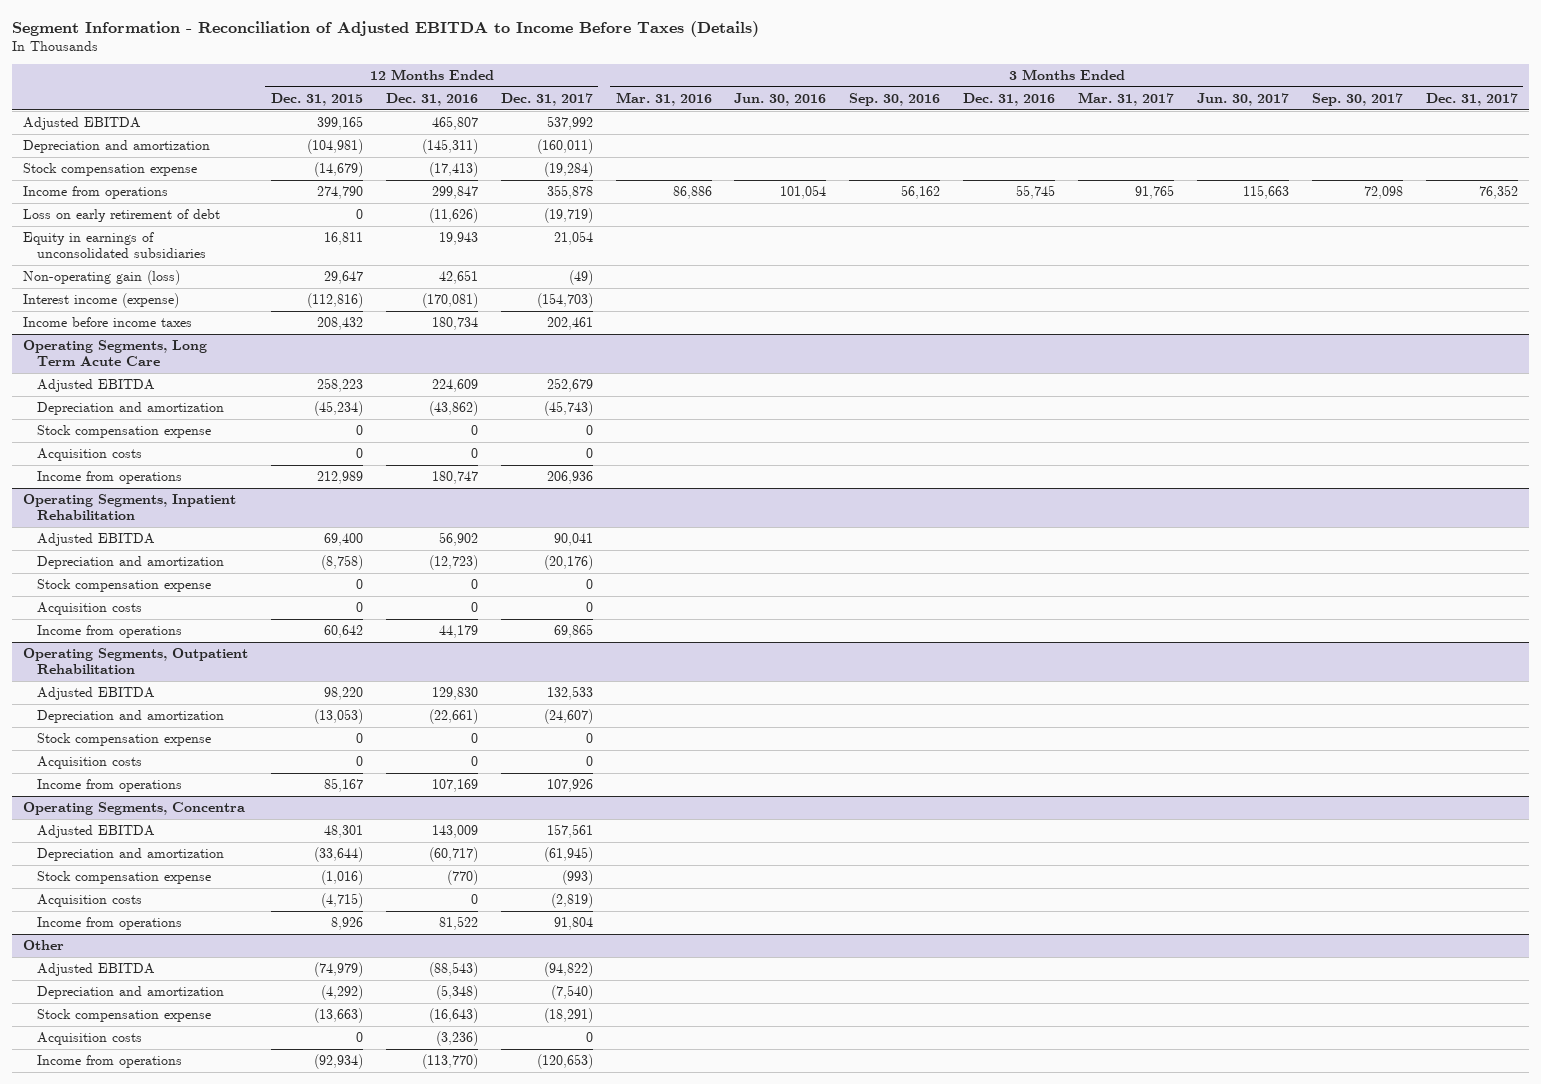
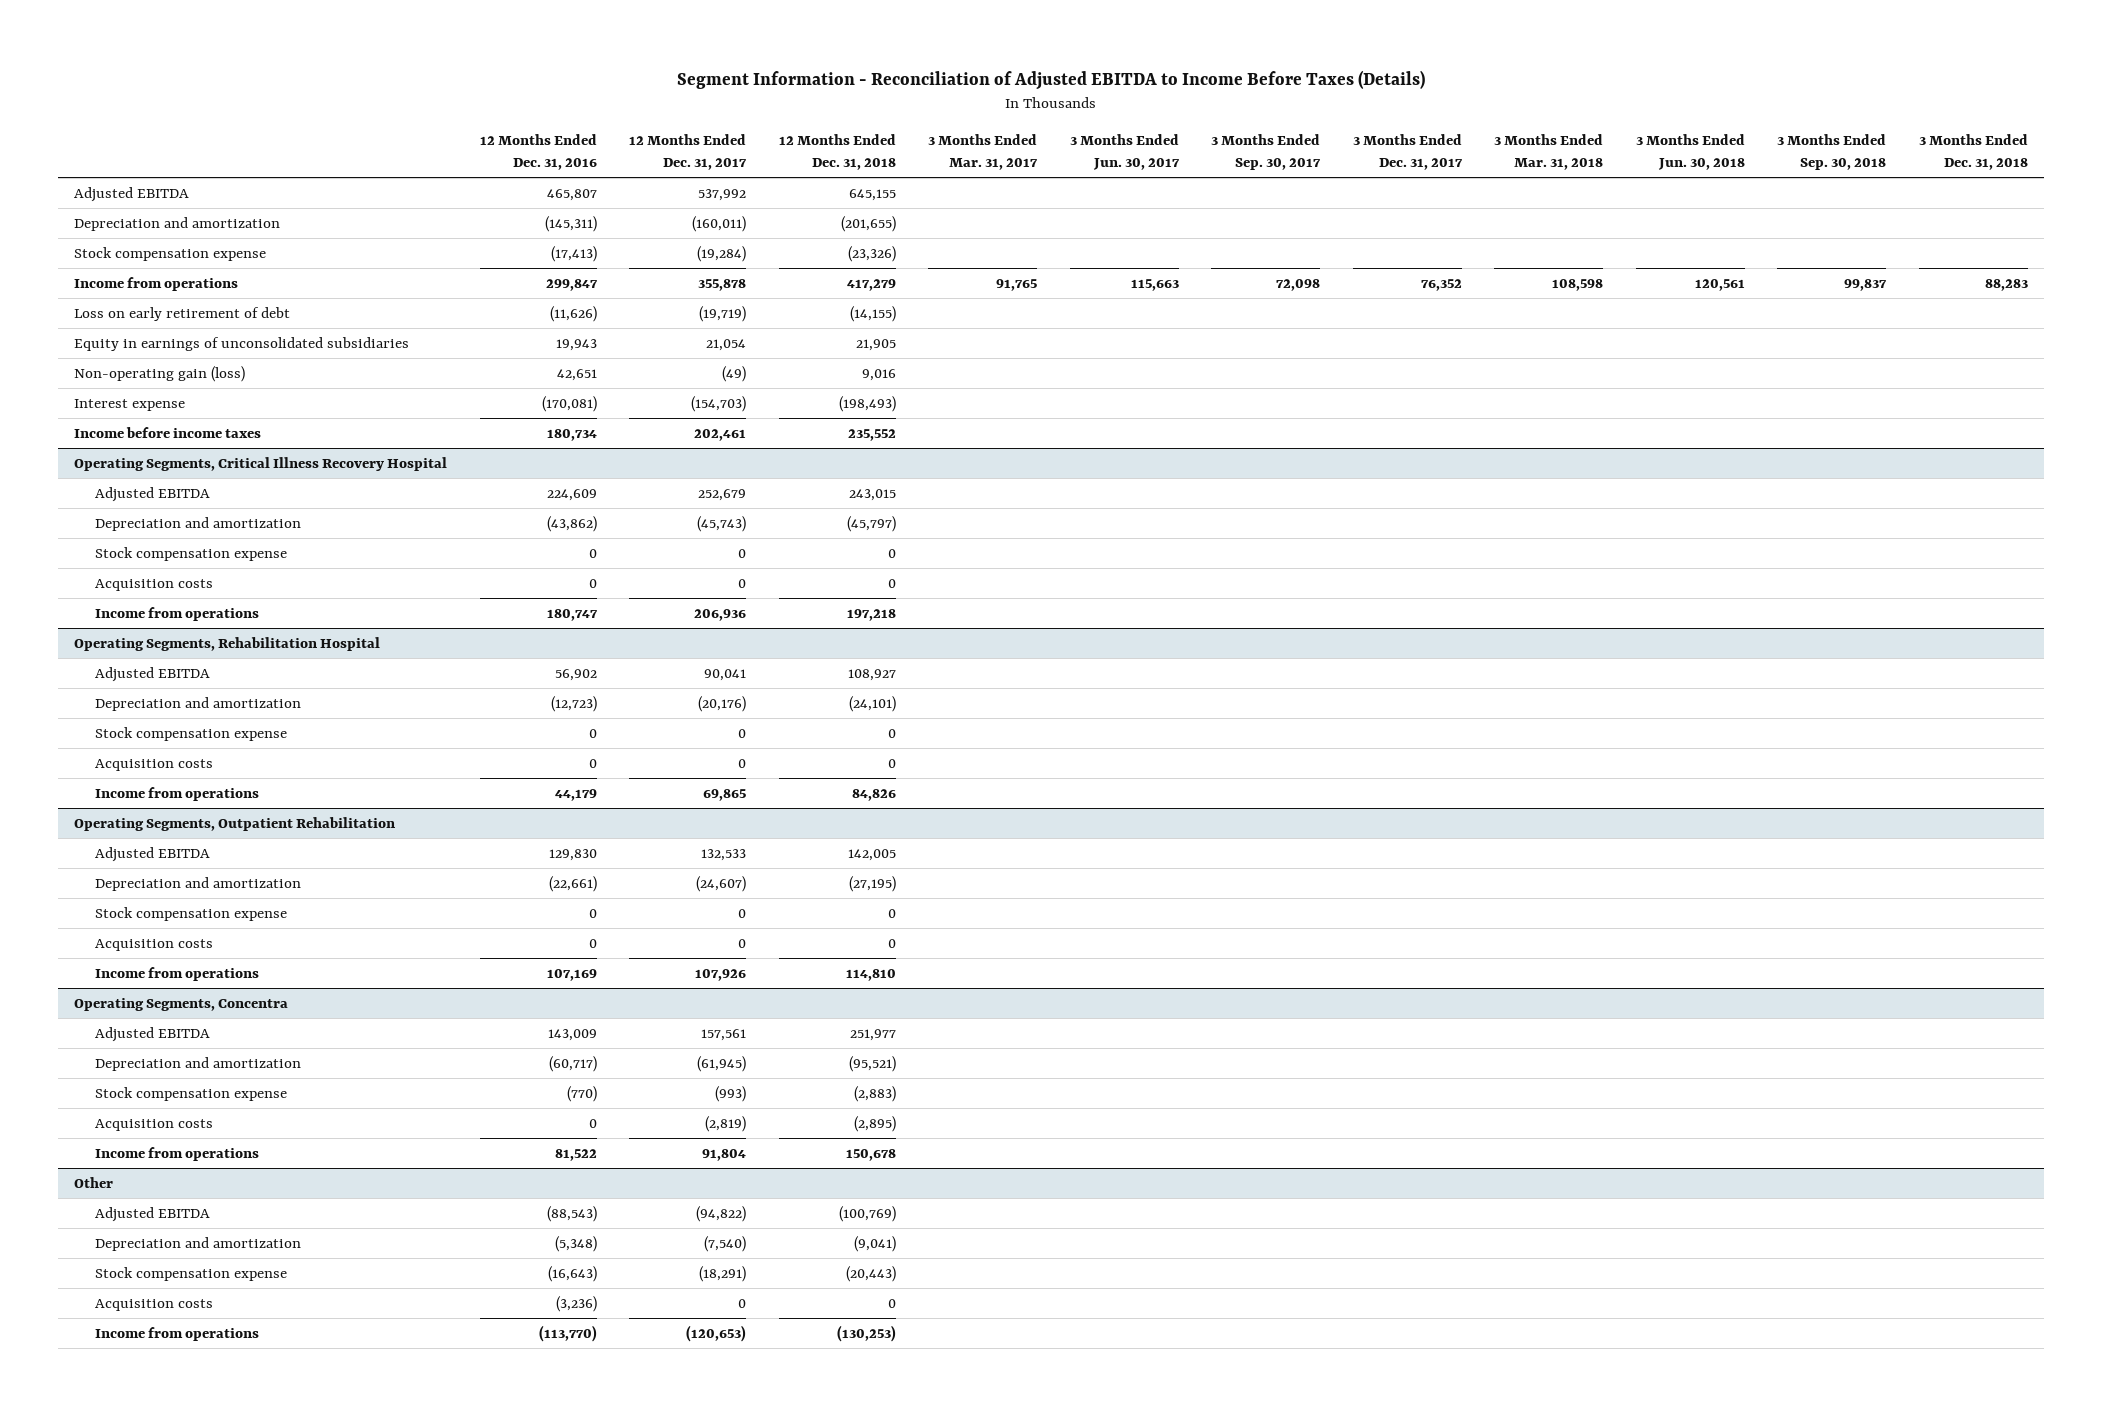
- | 12 Months Ended Dec. 31, 2015 | 12 Months Ended Dec. 31, 2016 | 12 Months Ended Dec. 31, 2017 | 3 Months Ended Mar. 31, 2016 | 3 Months Ended Jun. 30, 2016 | 3 Months Ended Sep. 30, 2016 | 3 Months Ended Dec. 31, 2016 | 3 Months Ended Mar. 31, 2017 | 3 Months Ended Jun. 30, 2017 | 3 Months Ended Sep. 30, 2017 | 3 Months Ended Dec. 31, 2017
+ | 12 Months Ended Dec. 31, 2016 | 12 Months Ended Dec. 31, 2017 | 12 Months Ended Dec. 31, 2018 | 3 Months Ended Mar. 31, 2017 | 3 Months Ended Jun. 30, 2017 | 3 Months Ended Sep. 30, 2017 | 3 Months Ended Dec. 31, 2017 | 3 Months Ended Mar. 31, 2018 | 3 Months Ended Jun. 30, 2018 | 3 Months Ended Sep. 30, 2018 | 3 Months Ended Dec. 31, 2018
- Interest income (expense) | (112,816) | (170,081) | (154,703) | | | | | | | |
+ Interest expense | (170,081) | (154,703) | (198,493) | | | | | | | |
- Operating Segments, Long Term Acute Care
+ Operating Segments, Critical Illness Recovery Hospital
- Operating Segments, Inpatient Rehabilitation
+ Operating Segments, Rehabilitation Hospital

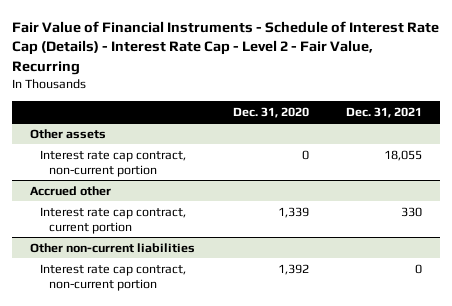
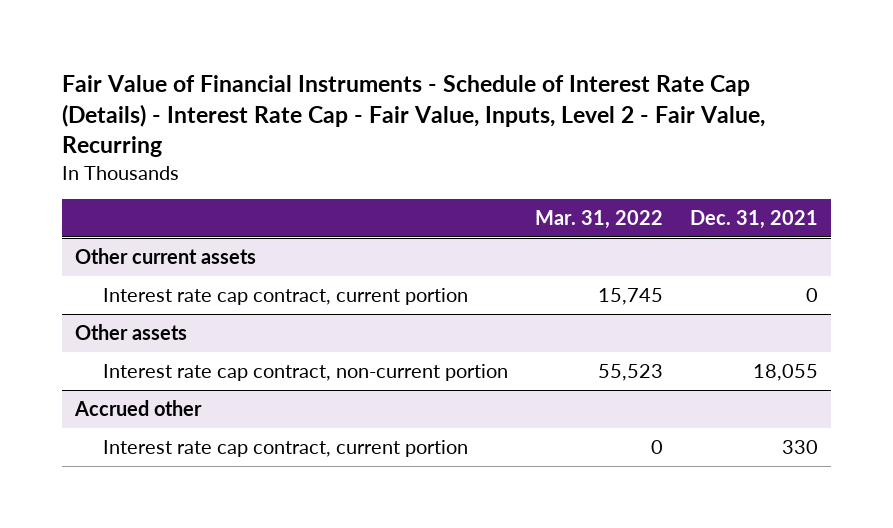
- Fair Value of Financial Instruments - Schedule of Interest Rate Cap (Details) - Interest Rate Cap - Level 2 - Fair Value, Recurring
+ Fair Value of Financial Instruments - Schedule of Interest Rate Cap (Details) - Interest Rate Cap - Fair Value, Inputs, Level 2 - Fair Value, Recurring
- | Dec. 31, 2020 | Dec. 31, 2021
+ | Mar. 31, 2022 | Dec. 31, 2021
+ Other current assets
+ Interest rate cap contract, current portion | 15,745 | 0
- Other non-current liabilities
- Interest rate cap contract, non-current portion | 1,392 | 0

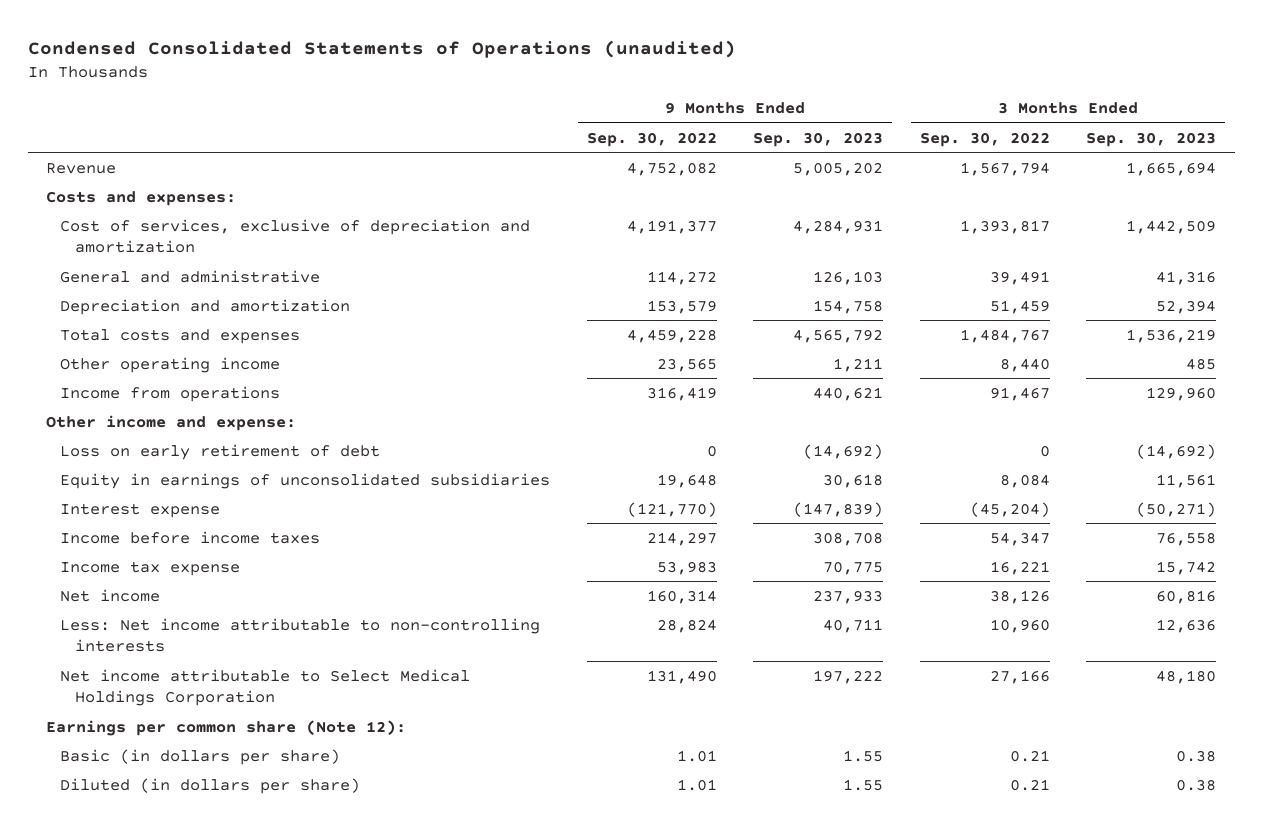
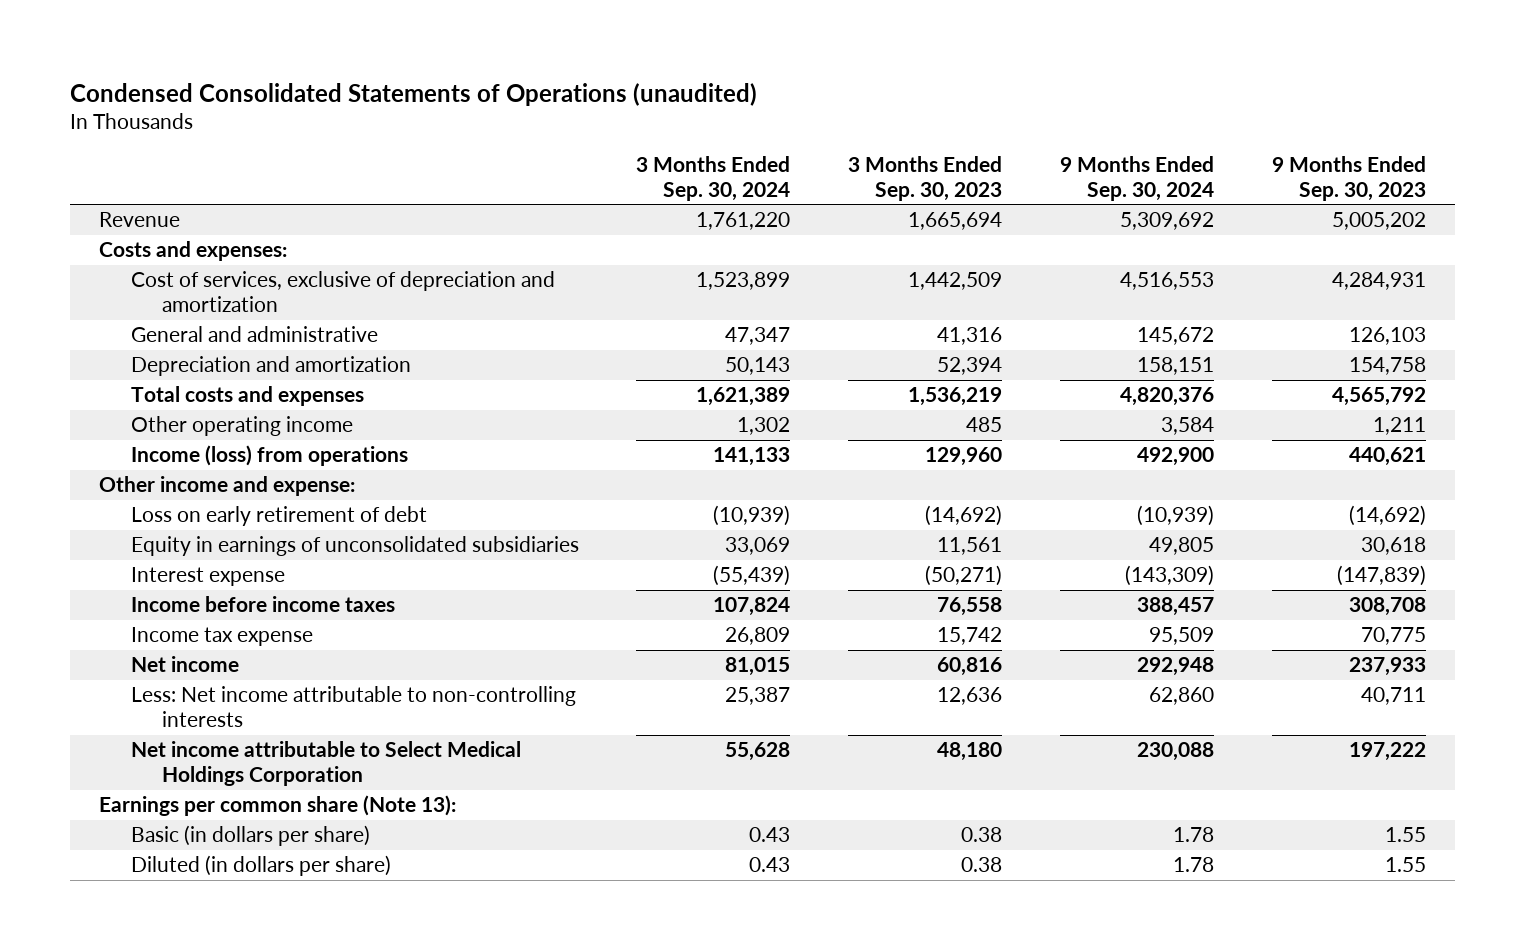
- | 9 Months Ended Sep. 30, 2022 | 9 Months Ended Sep. 30, 2023 | 3 Months Ended Sep. 30, 2022 | 3 Months Ended Sep. 30, 2023
+ | 3 Months Ended Sep. 30, 2024 | 3 Months Ended Sep. 30, 2023 | 9 Months Ended Sep. 30, 2024 | 9 Months Ended Sep. 30, 2023
- Income from operations | 316,419 | 440,621 | 91,467 | 129,960
+ Income (loss) from operations | 141,133 | 129,960 | 492,900 | 440,621
- Earnings per common share (Note 12):
+ Earnings per common share (Note 13):

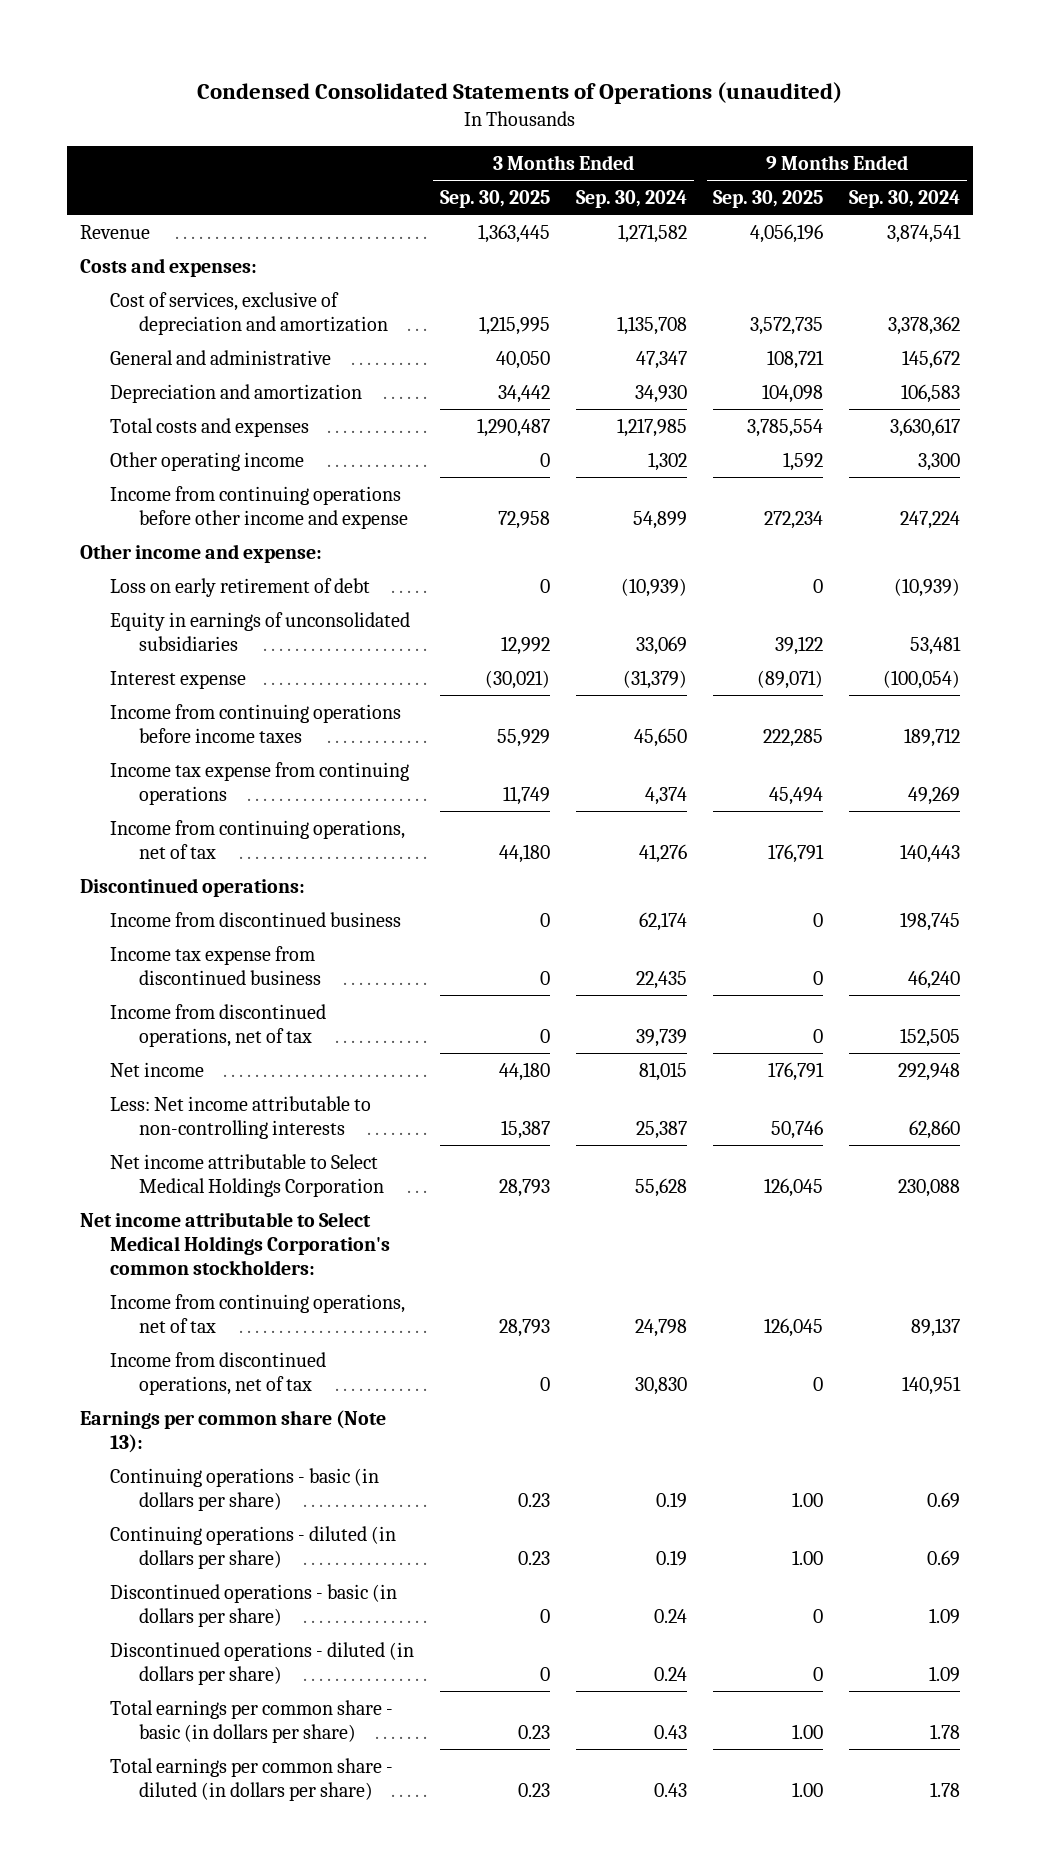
- | 3 Months Ended Sep. 30, 2024 | 3 Months Ended Sep. 30, 2023 | 9 Months Ended Sep. 30, 2024 | 9 Months Ended Sep. 30, 2023
+ | 3 Months Ended Sep. 30, 2025 | 3 Months Ended Sep. 30, 2024 | 9 Months Ended Sep. 30, 2025 | 9 Months Ended Sep. 30, 2024
- Revenue | 1,761,220 | 1,665,694 | 5,309,692 | 5,005,202
+ Revenue | 1,363,445 | 1,271,582 | 4,056,196 | 3,874,541
- Cost of services, exclusive of depreciation and amortization | 1,523,899 | 1,442,509 | 4,516,553 | 4,284,931
+ Cost of services, exclusive of depreciation and amortization | 1,215,995 | 1,135,708 | 3,572,735 | 3,378,362
- Depreciation and amortization | 50,143 | 52,394 | 158,151 | 154,758
- Total costs and expenses | 1,621,389 | 1,536,219 | 4,820,376 | 4,565,792
- Other operating income | 1,302 | 485 | 3,584 | 1,211
- Income (loss) from operations | 141,133 | 129,960 | 492,900 | 440,621
+ Depreciation and amortization | 34,442 | 34,930 | 104,098 | 106,583
+ Total costs and expenses | 1,290,487 | 1,217,985 | 3,785,554 | 3,630,617
+ Other operating income | 0 | 1,302 | 1,592 | 3,300
+ Income from continuing operations before other income and expense | 72,958 | 54,899 | 272,234 | 247,224
- Equity in earnings of unconsolidated subsidiaries | 33,069 | 11,561 | 49,805 | 30,618
- Interest expense | (55,439) | (50,271) | (143,309) | (147,839)
- Income before income taxes | 107,824 | 76,558 | 388,457 | 308,708
- Income tax expense | 26,809 | 15,742 | 95,509 | 70,775
+ Equity in earnings of unconsolidated subsidiaries | 12,992 | 33,069 | 39,122 | 53,481
+ Interest expense | (30,021) | (31,379) | (89,071) | (100,054)
+ Income from continuing operations before income taxes | 55,929 | 45,650 | 222,285 | 189,712
+ Income tax expense from continuing operations | 11,749 | 4,374 | 45,494 | 49,269
+ Income from continuing operations, net of tax | 44,180 | 41,276 | 176,791 | 140,443
+ Discontinued operations:
+ Income from discontinued business | 0 | 62,174 | 0 | 198,745
+ Income tax expense from discontinued business | 0 | 22,435 | 0 | 46,240
+ Income from discontinued operations, net of tax | 0 | 39,739 | 0 | 152,505
+ Net income attributable to Select Medical Holdings Corporation's common stockholders:
+ Income from continuing operations, net of tax | 28,793 | 24,798 | 126,045 | 89,137
+ Income from discontinued operations, net of tax | 0 | 30,830 | 0 | 140,951
- Basic (in dollars per share) | 0.43 | 0.38 | 1.78 | 1.55
- Diluted (in dollars per share) | 0.43 | 0.38 | 1.78 | 1.55
+ Continuing operations - basic (in dollars per share) | 0.23 | 0.19 | 1.00 | 0.69
+ Continuing operations - diluted (in dollars per share) | 0.23 | 0.19 | 1.00 | 0.69
+ Discontinued operations - basic (in dollars per share) | 0 | 0.24 | 0 | 1.09
+ Discontinued operations - diluted (in dollars per share) | 0 | 0.24 | 0 | 1.09
+ Total earnings per common share - basic (in dollars per share) | 0.23 | 0.43 | 1.00 | 1.78
+ Total earnings per common share - diluted (in dollars per share) | 0.23 | 0.43 | 1.00 | 1.78

